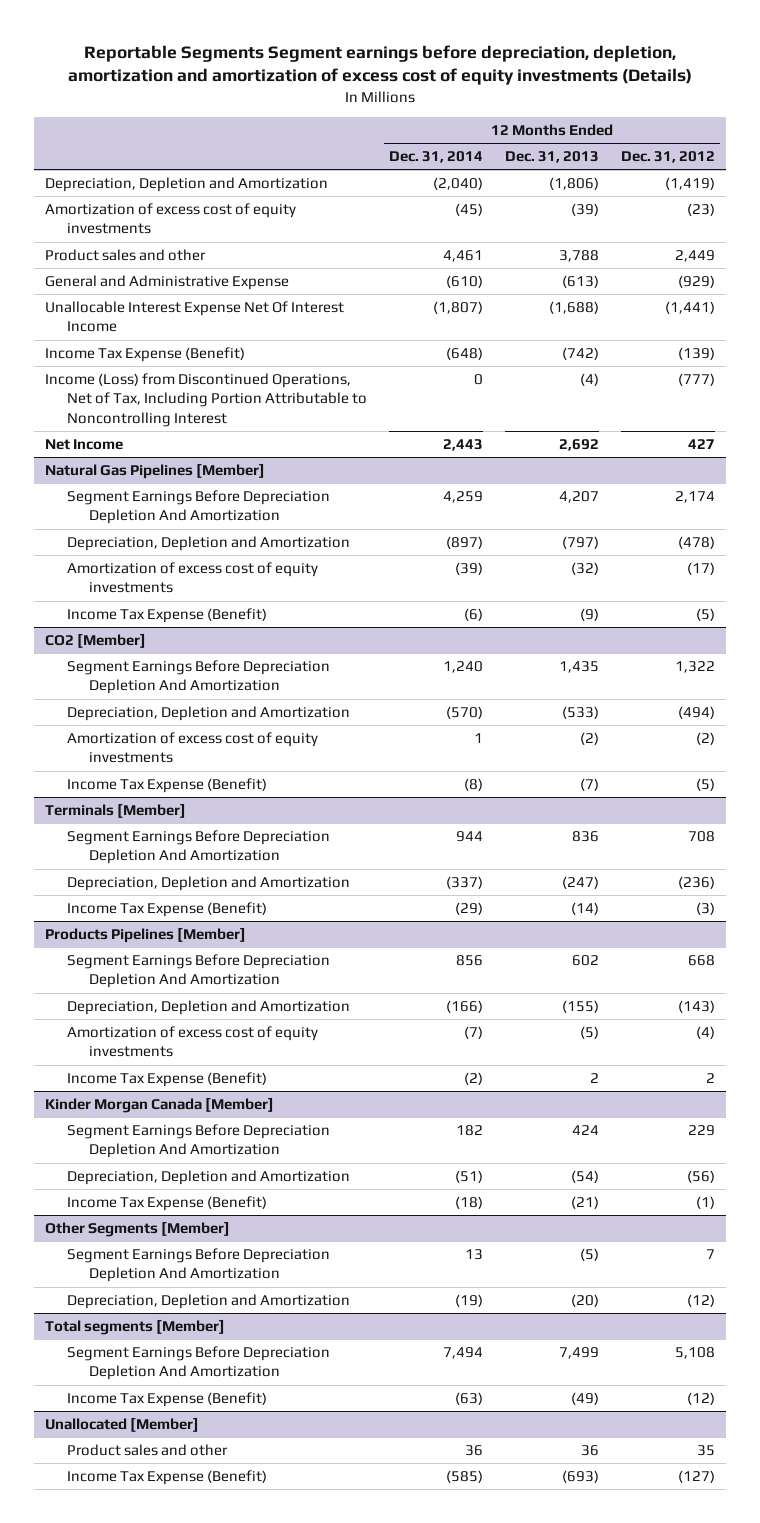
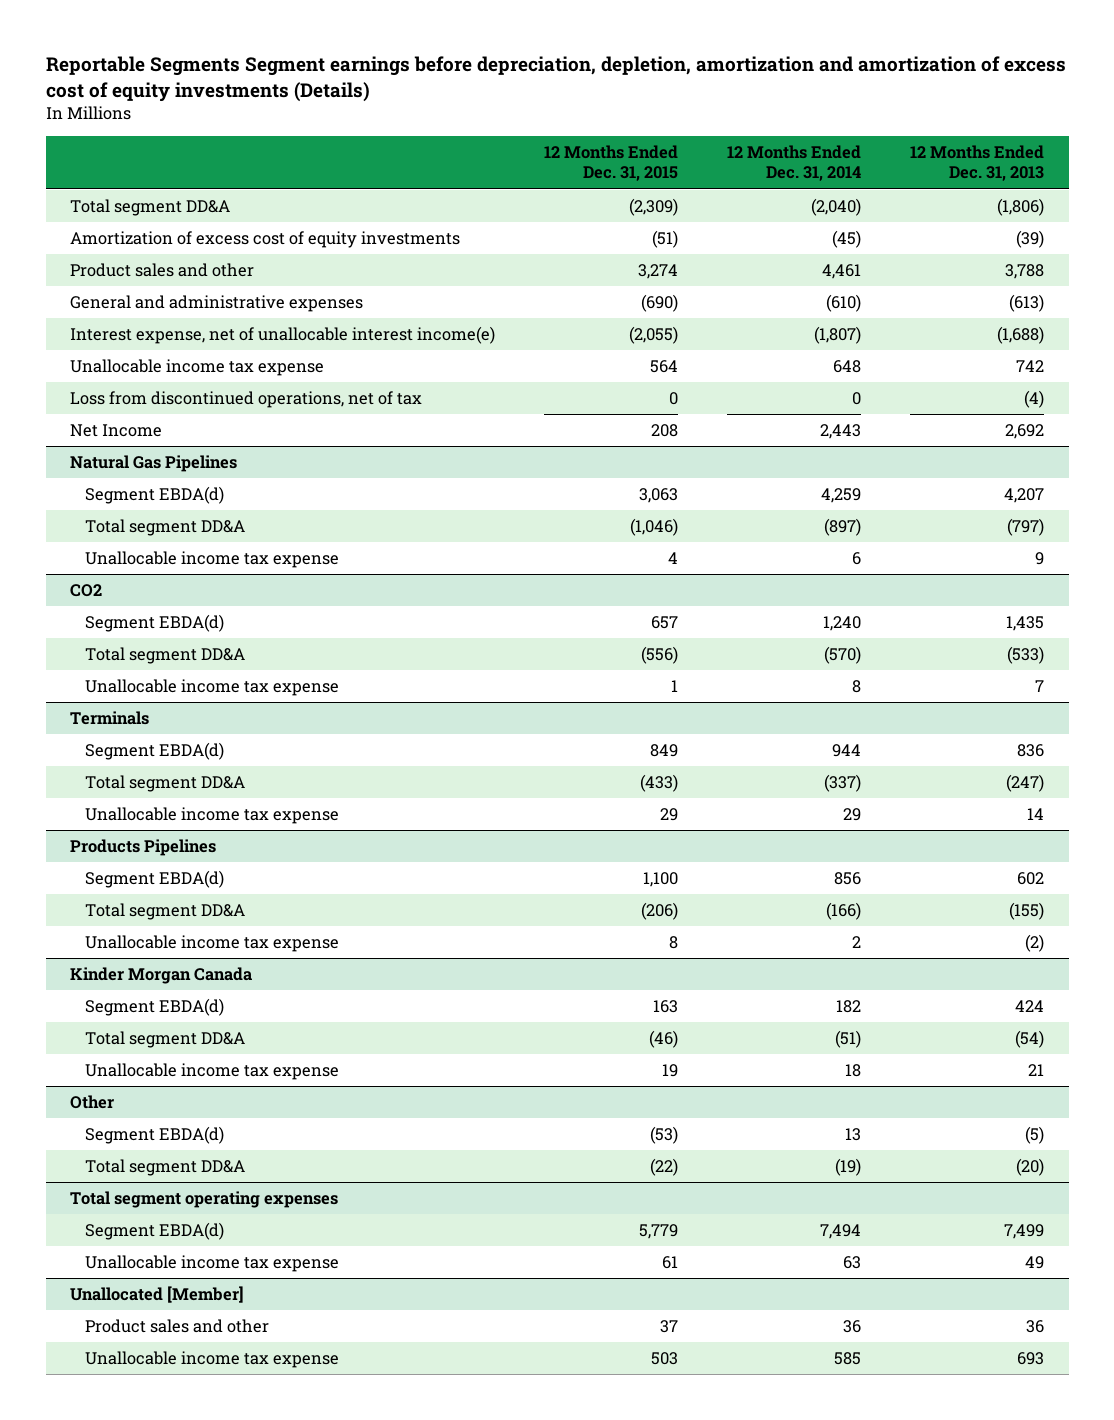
- | 12 Months Ended Dec. 31, 2014 | 12 Months Ended Dec. 31, 2013 | 12 Months Ended Dec. 31, 2012
+ | 12 Months Ended Dec. 31, 2015 | 12 Months Ended Dec. 31, 2014 | 12 Months Ended Dec. 31, 2013
- Depreciation, Depletion and Amortization | (2,040) | (1,806) | (1,419)
+ Total segment DD&A | (2,309) | (2,040) | (1,806)
- General and Administrative Expense | (610) | (613) | (929)
- Unallocable Interest Expense Net Of Interest Income | (1,807) | (1,688) | (1,441)
- Income Tax Expense (Benefit) | (648) | (742) | (139)
- Income (Loss) from Discontinued Operations, Net of Tax, Including Portion Attributable to Noncontrolling Interest | 0 | (4) | (777)
+ General and administrative expenses | (690) | (610) | (613)
+ Interest expense, net of unallocable interest income(e) | (2,055) | (1,807) | (1,688)
+ Unallocable income tax expense | 564 | 648 | 742
+ Loss from discontinued operations, net of tax | 0 | 0 | (4)
- Natural Gas Pipelines [Member]
- Segment Earnings Before Depreciation Depletion And Amortization | 4,259 | 4,207 | 2,174
- Depreciation, Depletion and Amortization | (897) | (797) | (478)
- Amortization of excess cost of equity investments | (39) | (32) | (17)
- Income Tax Expense (Benefit) | (6) | (9) | (5)
- CO2 [Member]
- Segment Earnings Before Depreciation Depletion And Amortization | 1,240 | 1,435 | 1,322
- Depreciation, Depletion and Amortization | (570) | (533) | (494)
- Amortization of excess cost of equity investments | 1 | (2) | (2)
- Income Tax Expense (Benefit) | (8) | (7) | (5)
- Terminals [Member]
- Segment Earnings Before Depreciation Depletion And Amortization | 944 | 836 | 708
- Depreciation, Depletion and Amortization | (337) | (247) | (236)
- Income Tax Expense (Benefit) | (29) | (14) | (3)
- Products Pipelines [Member]
- Segment Earnings Before Depreciation Depletion And Amortization | 856 | 602 | 668
- Depreciation, Depletion and Amortization | (166) | (155) | (143)
- Amortization of excess cost of equity investments | (7) | (5) | (4)
- Income Tax Expense (Benefit) | (2) | 2 | 2
- Kinder Morgan Canada [Member]
- Segment Earnings Before Depreciation Depletion And Amortization | 182 | 424 | 229
- Depreciation, Depletion and Amortization | (51) | (54) | (56)
- Income Tax Expense (Benefit) | (18) | (21) | (1)
- Other Segments [Member]
- Segment Earnings Before Depreciation Depletion And Amortization | 13 | (5) | 7
- Depreciation, Depletion and Amortization | (19) | (20) | (12)
- Total segments [Member]
- Segment Earnings Before Depreciation Depletion And Amortization | 7,494 | 7,499 | 5,108
- Income Tax Expense (Benefit) | (63) | (49) | (12)
+ Natural Gas Pipelines
+ Segment EBDA(d) | 3,063 | 4,259 | 4,207
+ Total segment DD&A | (1,046) | (897) | (797)
+ Unallocable income tax expense | 4 | 6 | 9
+ CO2
+ Segment EBDA(d) | 657 | 1,240 | 1,435
+ Total segment DD&A | (556) | (570) | (533)
+ Unallocable income tax expense | 1 | 8 | 7
+ Terminals
+ Segment EBDA(d) | 849 | 944 | 836
+ Total segment DD&A | (433) | (337) | (247)
+ Unallocable income tax expense | 29 | 29 | 14
+ Products Pipelines
+ Segment EBDA(d) | 1,100 | 856 | 602
+ Total segment DD&A | (206) | (166) | (155)
+ Unallocable income tax expense | 8 | 2 | (2)
+ Kinder Morgan Canada
+ Segment EBDA(d) | 163 | 182 | 424
+ Total segment DD&A | (46) | (51) | (54)
+ Unallocable income tax expense | 19 | 18 | 21
+ Other
+ Segment EBDA(d) | (53) | 13 | (5)
+ Total segment DD&A | (22) | (19) | (20)
+ Total segment operating expenses
+ Segment EBDA(d) | 5,779 | 7,494 | 7,499
+ Unallocable income tax expense | 61 | 63 | 49
@ Unallocated [Member]
- Income Tax Expense (Benefit) | (585) | (693) | (127)
+ Unallocable income tax expense | 503 | 585 | 693

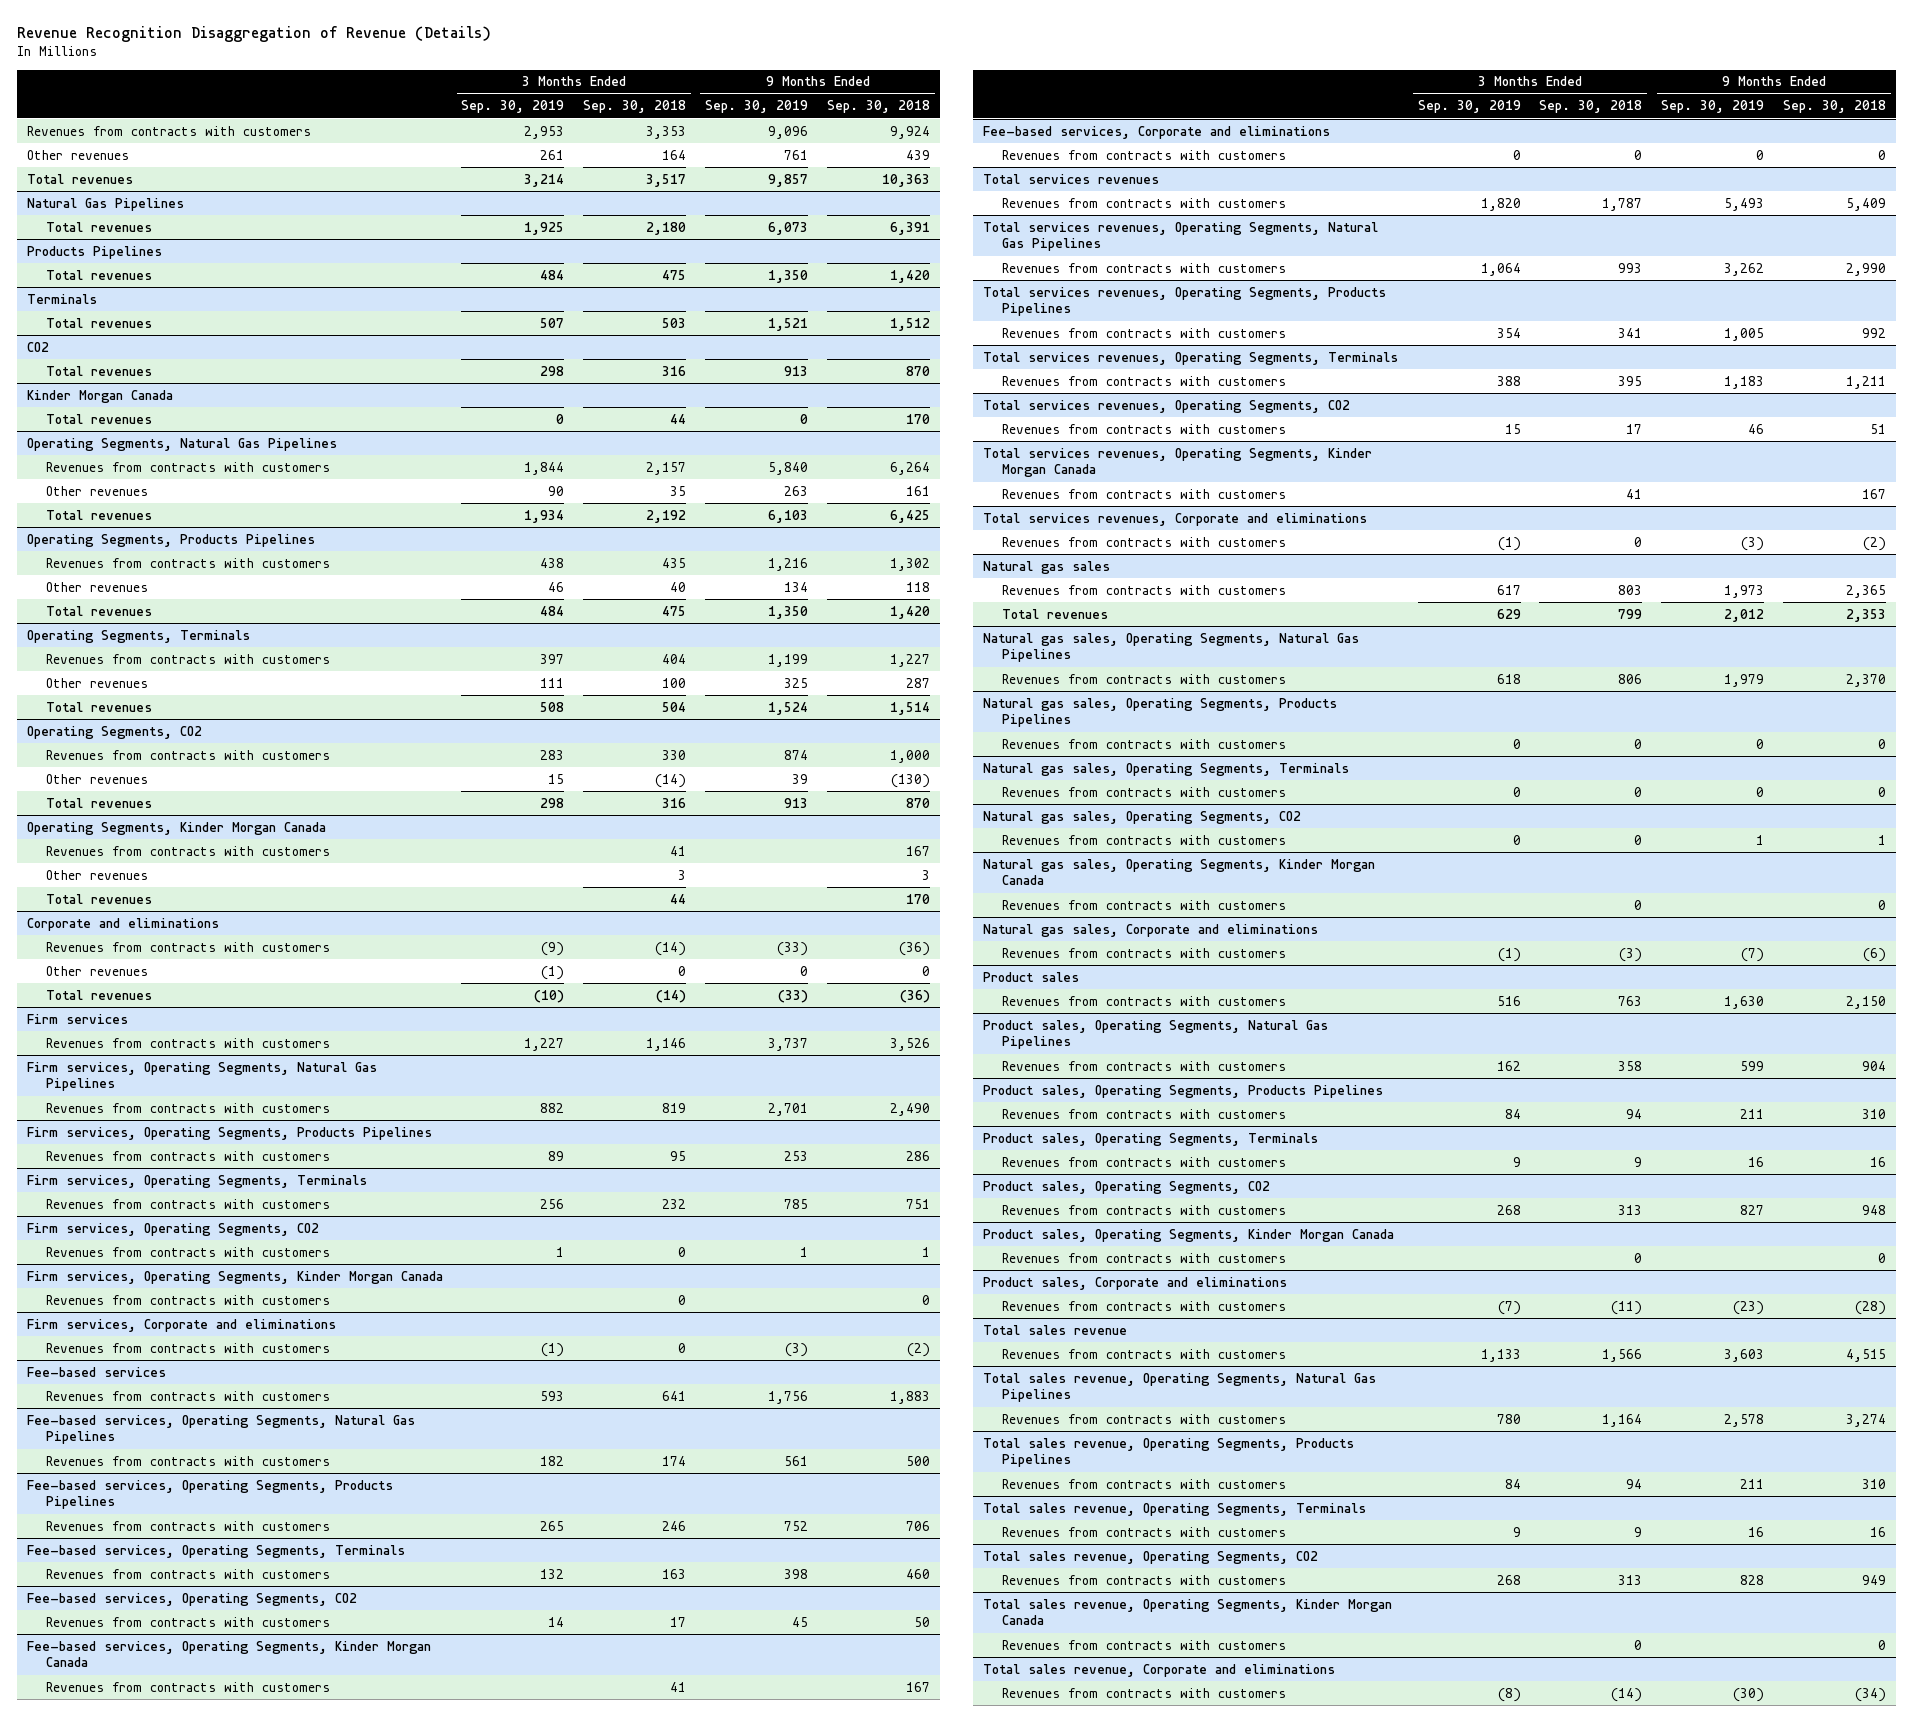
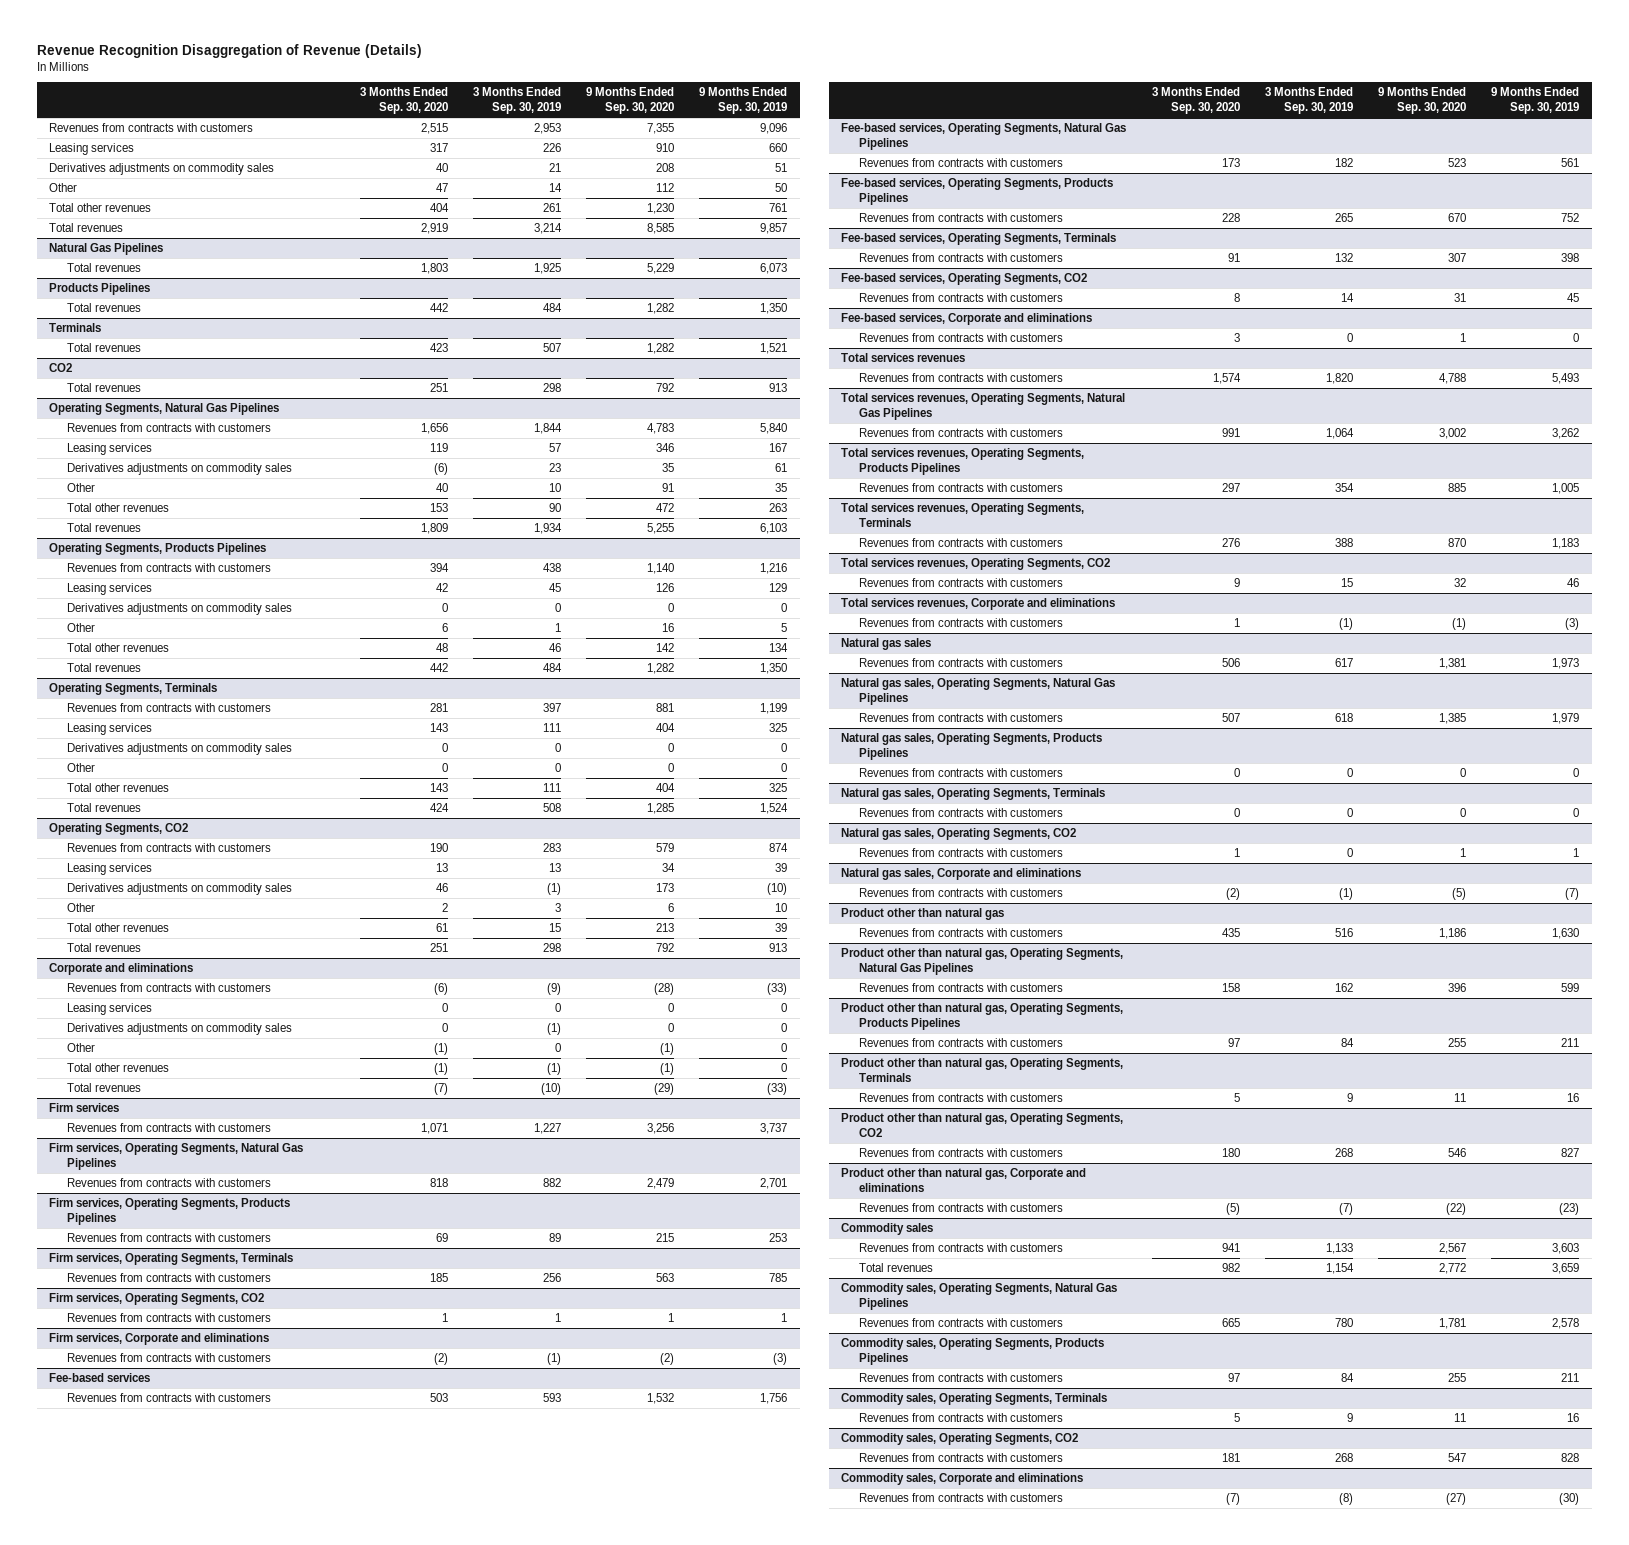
- | 3 Months Ended Sep. 30, 2019 | 3 Months Ended Sep. 30, 2018 | 9 Months Ended Sep. 30, 2019 | 9 Months Ended Sep. 30, 2018
+ | 3 Months Ended Sep. 30, 2020 | 3 Months Ended Sep. 30, 2019 | 9 Months Ended Sep. 30, 2020 | 9 Months Ended Sep. 30, 2019
- Other revenues | 261 | 164 | 761 | 439
+ Leasing services | 317 | 226 | 910 | 660
+ Derivatives adjustments on commodity sales | 40 | 21 | 208 | 51
+ Other | 47 | 14 | 112 | 50
+ Total other revenues | 404 | 261 | 1,230 | 761
- Kinder Morgan Canada
- Total revenues | 0 | 44 | 0 | 170
@ Operating Segments, Natural Gas Pipelines
- Other revenues | 90 | 35 | 263 | 161
+ Leasing services | 119 | 57 | 346 | 167
+ Derivatives adjustments on commodity sales | (6) | 23 | 35 | 61
+ Other | 40 | 10 | 91 | 35
+ Total other revenues | 153 | 90 | 472 | 263
@ Operating Segments, Products Pipelines
- Other revenues | 46 | 40 | 134 | 118
+ Leasing services | 42 | 45 | 126 | 129
+ Derivatives adjustments on commodity sales | 0 | 0 | 0 | 0
+ Other | 6 | 1 | 16 | 5
+ Total other revenues | 48 | 46 | 142 | 134
@ Operating Segments, Terminals
- Other revenues | 111 | 100 | 325 | 287
+ Leasing services | 143 | 111 | 404 | 325
+ Derivatives adjustments on commodity sales | 0 | 0 | 0 | 0
+ Other | 0 | 0 | 0 | 0
+ Total other revenues | 143 | 111 | 404 | 325
@ Operating Segments, CO2
- Other revenues | 15 | (14) | 39 | (130)
+ Leasing services | 13 | 13 | 34 | 39
+ Derivatives adjustments on commodity sales | 46 | (1) | 173 | (10)
+ Other | 2 | 3 | 6 | 10
+ Total other revenues | 61 | 15 | 213 | 39
- Operating Segments, Kinder Morgan Canada
- Revenues from contracts with customers | | 41 | | 167
- Other revenues | | 3 | | 3
- Total revenues | | 44 | | 170
@ Corporate and eliminations
- Other revenues | (1) | 0 | 0 | 0
+ Leasing services | 0 | 0 | 0 | 0
+ Derivatives adjustments on commodity sales | 0 | (1) | 0 | 0
+ Other | (1) | 0 | (1) | 0
+ Total other revenues | (1) | (1) | (1) | 0
- Firm services, Operating Segments, Kinder Morgan Canada
- Revenues from contracts with customers | | 0 | | 0
- Fee-based services, Operating Segments, Kinder Morgan Canada
- Revenues from contracts with customers | | 41 | | 167
- Total services revenues, Operating Segments, Kinder Morgan Canada
- Revenues from contracts with customers | | 41 | | 167
@ Natural gas sales
- Total revenues | 629 | 799 | 2,012 | 2,353
- Natural gas sales, Operating Segments, Kinder Morgan Canada
- Revenues from contracts with customers | | 0 | | 0
- Product sales
+ Product other than natural gas
- Product sales, Operating Segments, Natural Gas Pipelines
+ Product other than natural gas, Operating Segments, Natural Gas Pipelines
- Product sales, Operating Segments, Products Pipelines
+ Product other than natural gas, Operating Segments, Products Pipelines
- Product sales, Operating Segments, Terminals
+ Product other than natural gas, Operating Segments, Terminals
- Product sales, Operating Segments, CO2
+ Product other than natural gas, Operating Segments, CO2
- Product sales, Operating Segments, Kinder Morgan Canada
- Revenues from contracts with customers | | 0 | | 0
- Product sales, Corporate and eliminations
+ Product other than natural gas, Corporate and eliminations
- Total sales revenue
+ Commodity sales
- Total sales revenue, Operating Segments, Natural Gas Pipelines
+ Total revenues | 982 | 1,154 | 2,772 | 3,659
+ Commodity sales, Operating Segments, Natural Gas Pipelines
- Total sales revenue, Operating Segments, Products Pipelines
+ Commodity sales, Operating Segments, Products Pipelines
- Total sales revenue, Operating Segments, Terminals
+ Commodity sales, Operating Segments, Terminals
- Total sales revenue, Operating Segments, CO2
+ Commodity sales, Operating Segments, CO2
- Total sales revenue, Operating Segments, Kinder Morgan Canada
- Revenues from contracts with customers | | 0 | | 0
- Total sales revenue, Corporate and eliminations
+ Commodity sales, Corporate and eliminations

